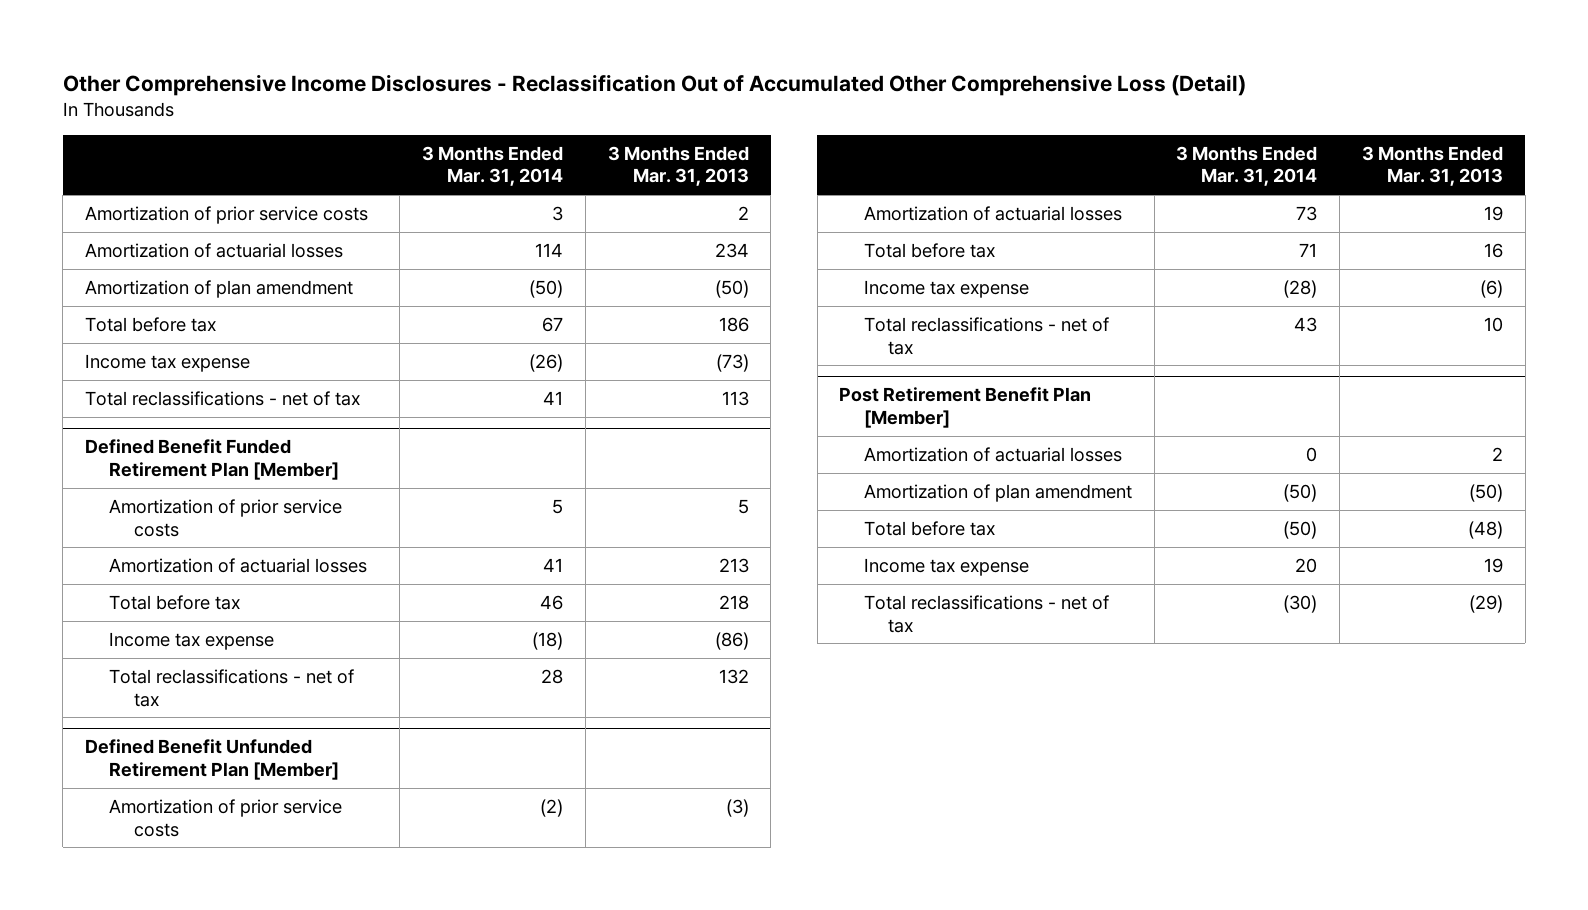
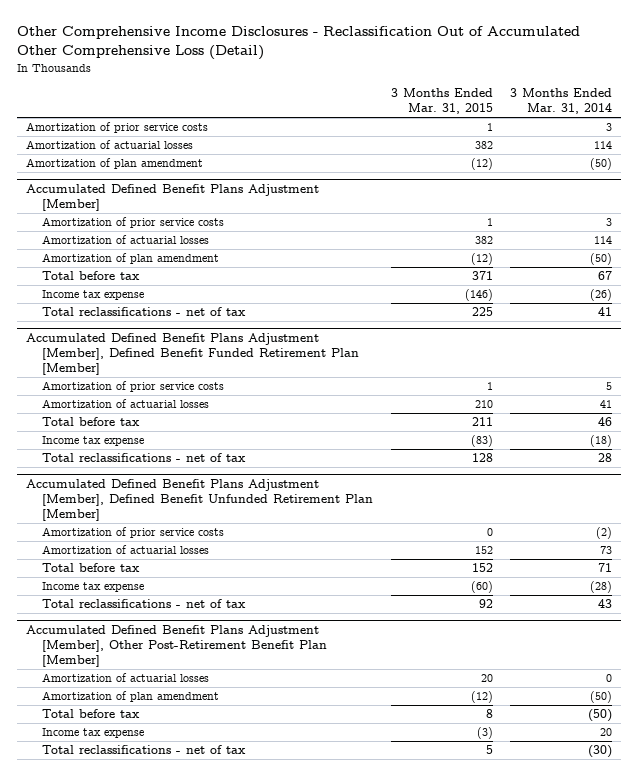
- | 3 Months Ended Mar. 31, 2014 | 3 Months Ended Mar. 31, 2013
+ | 3 Months Ended Mar. 31, 2015 | 3 Months Ended Mar. 31, 2014
+ Accumulated Defined Benefit Plans Adjustment [Member]
+ Amortization of prior service costs | 1 | 3
+ Amortization of actuarial losses | 382 | 114
+ Amortization of plan amendment | (12) | (50)
- Defined Benefit Funded Retirement Plan [Member]
+ Accumulated Defined Benefit Plans Adjustment [Member], Defined Benefit Funded Retirement Plan [Member]
- Defined Benefit Unfunded Retirement Plan [Member]
+ Accumulated Defined Benefit Plans Adjustment [Member], Defined Benefit Unfunded Retirement Plan [Member]
- Post Retirement Benefit Plan [Member]
+ Accumulated Defined Benefit Plans Adjustment [Member], Other Post-Retirement Benefit Plan [Member]

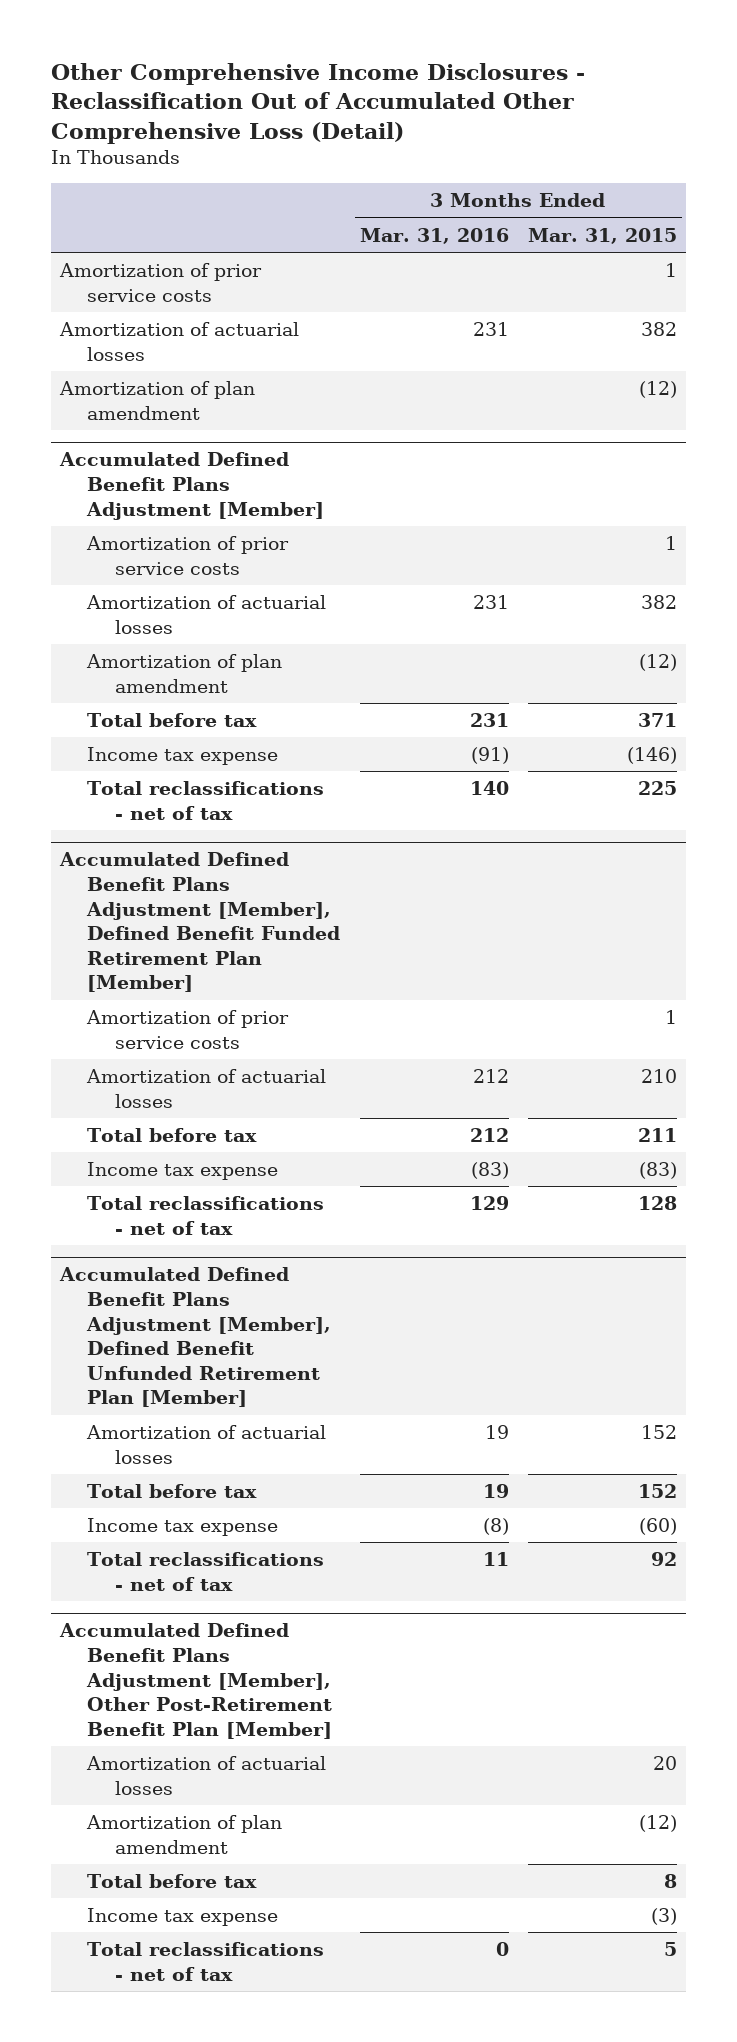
- | 3 Months Ended Mar. 31, 2015 | 3 Months Ended Mar. 31, 2014
+ | 3 Months Ended Mar. 31, 2016 | 3 Months Ended Mar. 31, 2015
@ Accumulated Defined Benefit Plans Adjustment [Member], Defined Benefit Unfunded Retirement Plan [Member]
- Amortization of prior service costs | 0 | (2)

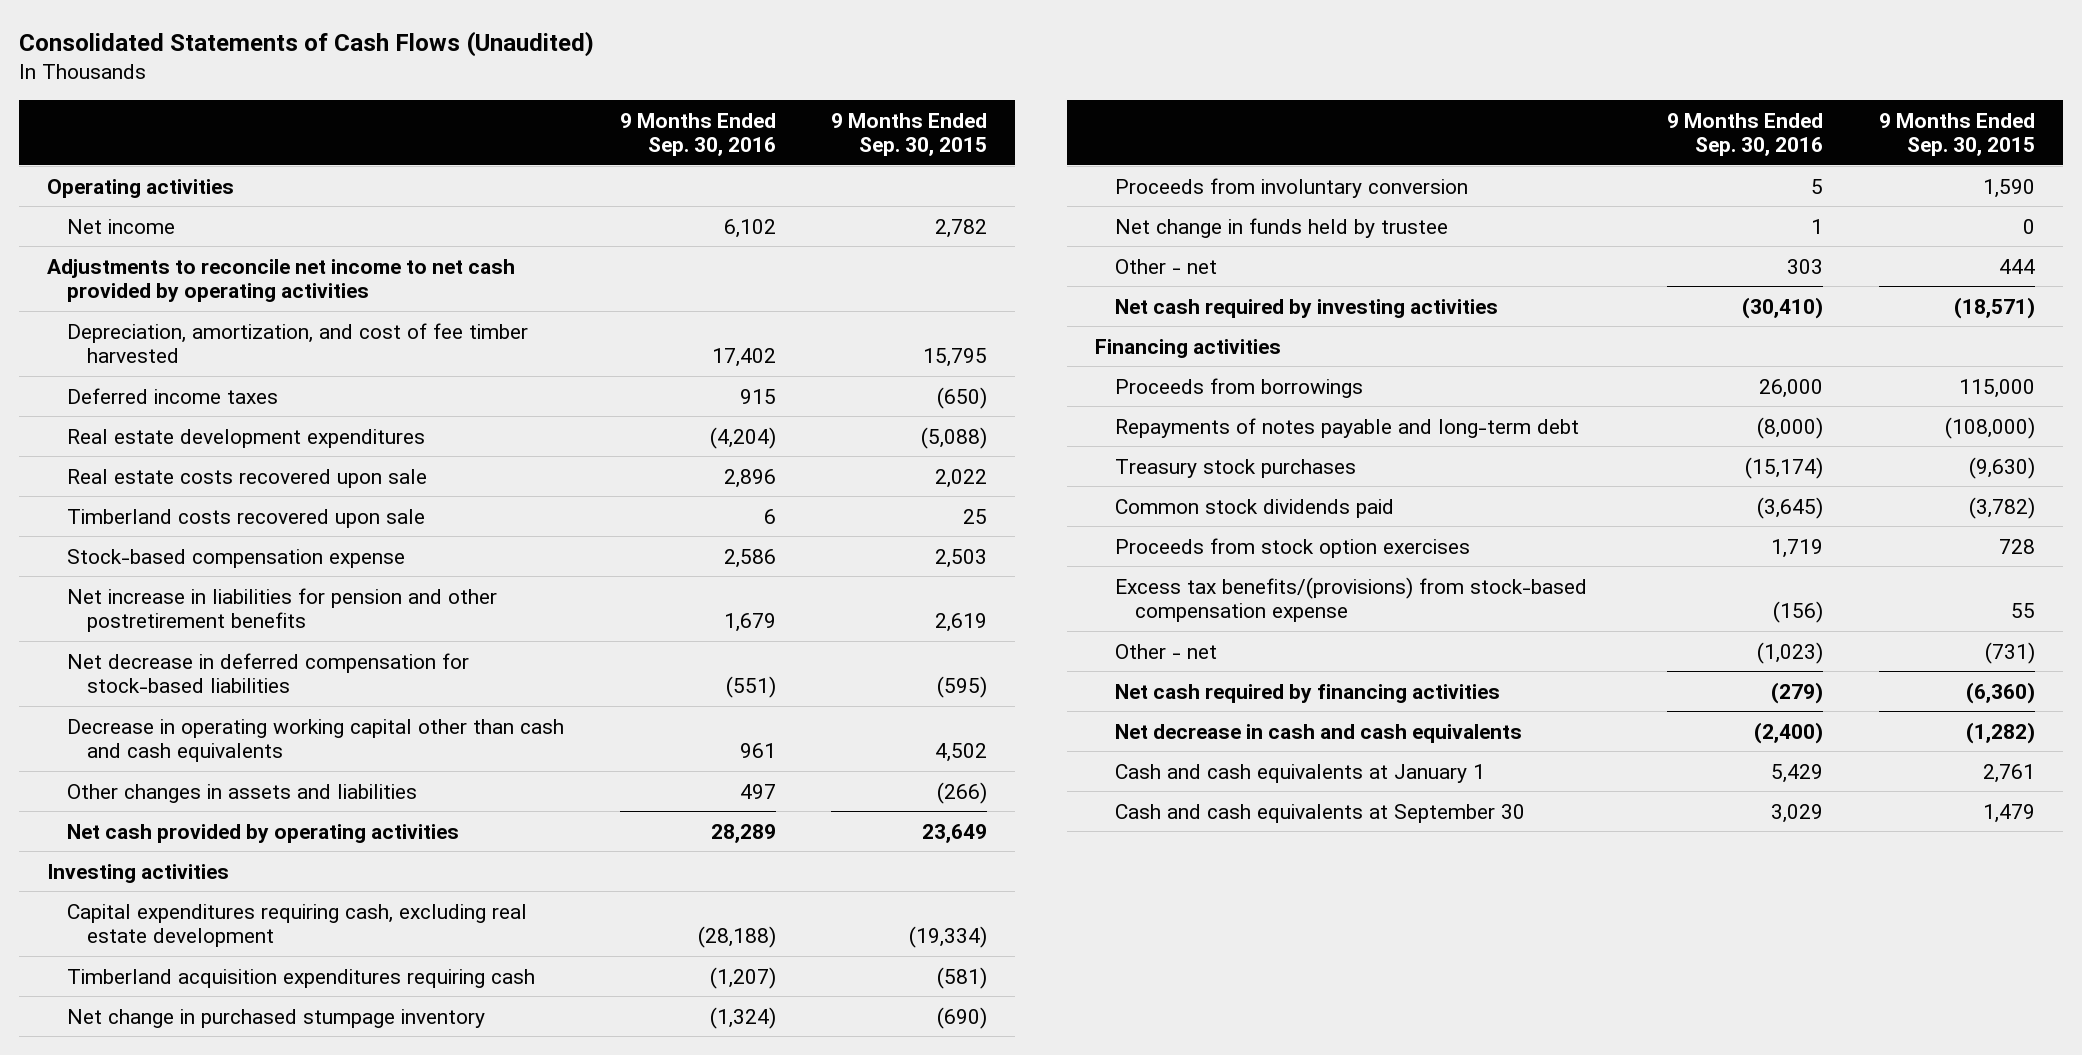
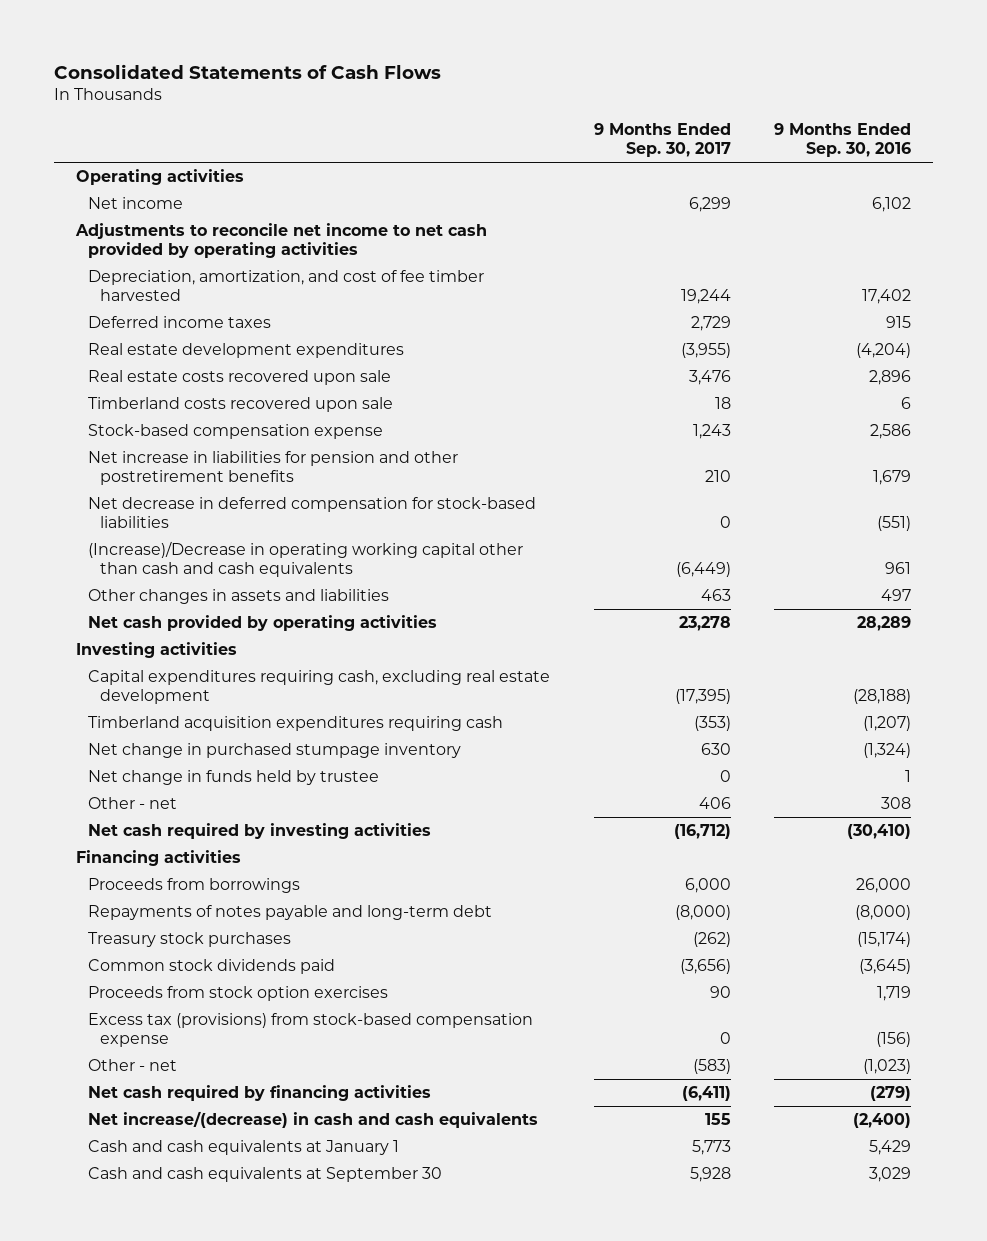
- Consolidated Statements of Cash Flows (Unaudited)
+ Consolidated Statements of Cash Flows
- | 9 Months Ended Sep. 30, 2016 | 9 Months Ended Sep. 30, 2015
+ | 9 Months Ended Sep. 30, 2017 | 9 Months Ended Sep. 30, 2016
- Decrease in operating working capital other than cash and cash equivalents | 961 | 4,502
+ (Increase)/Decrease in operating working capital other than cash and cash equivalents | (6,449) | 961
- Proceeds from involuntary conversion | 5 | 1,590
- Other - net | 303 | 444
+ Other - net | 406 | 308
- Excess tax benefits/(provisions) from stock-based compensation expense | (156) | 55
+ Excess tax (provisions) from stock-based compensation expense | 0 | (156)
- Net decrease in cash and cash equivalents | (2,400) | (1,282)
+ Net increase/(decrease) in cash and cash equivalents | 155 | (2,400)

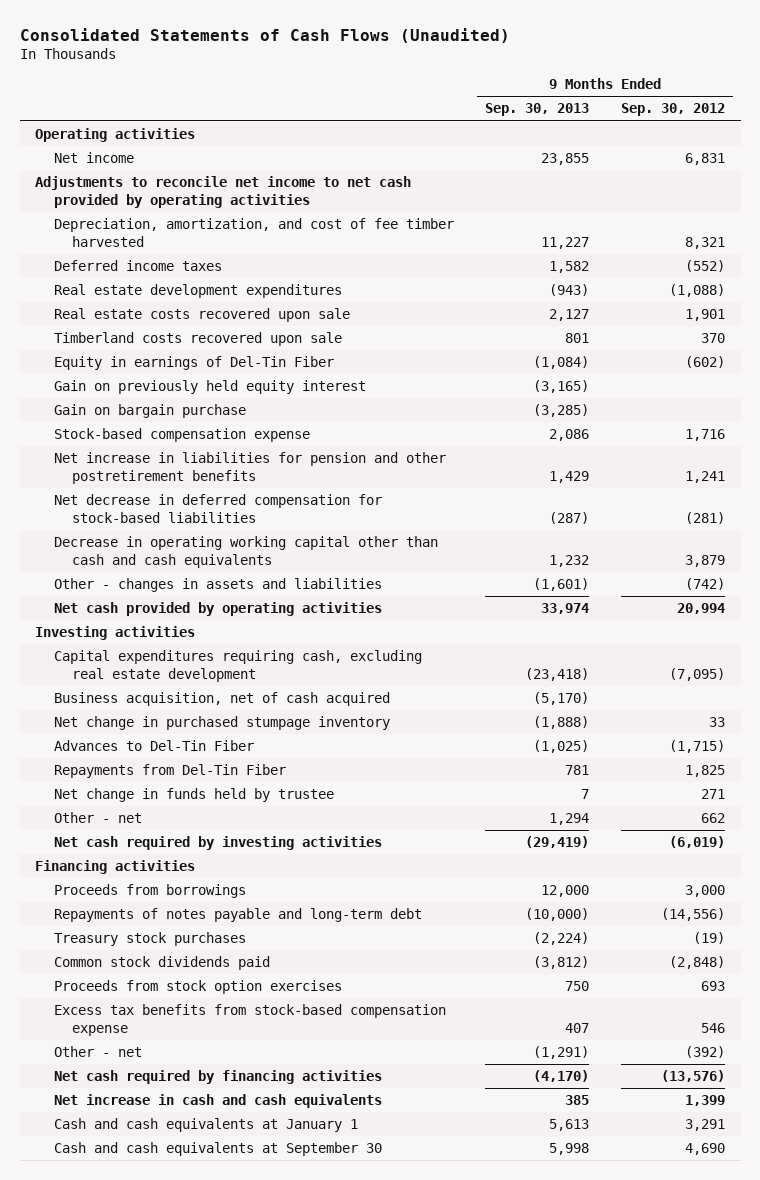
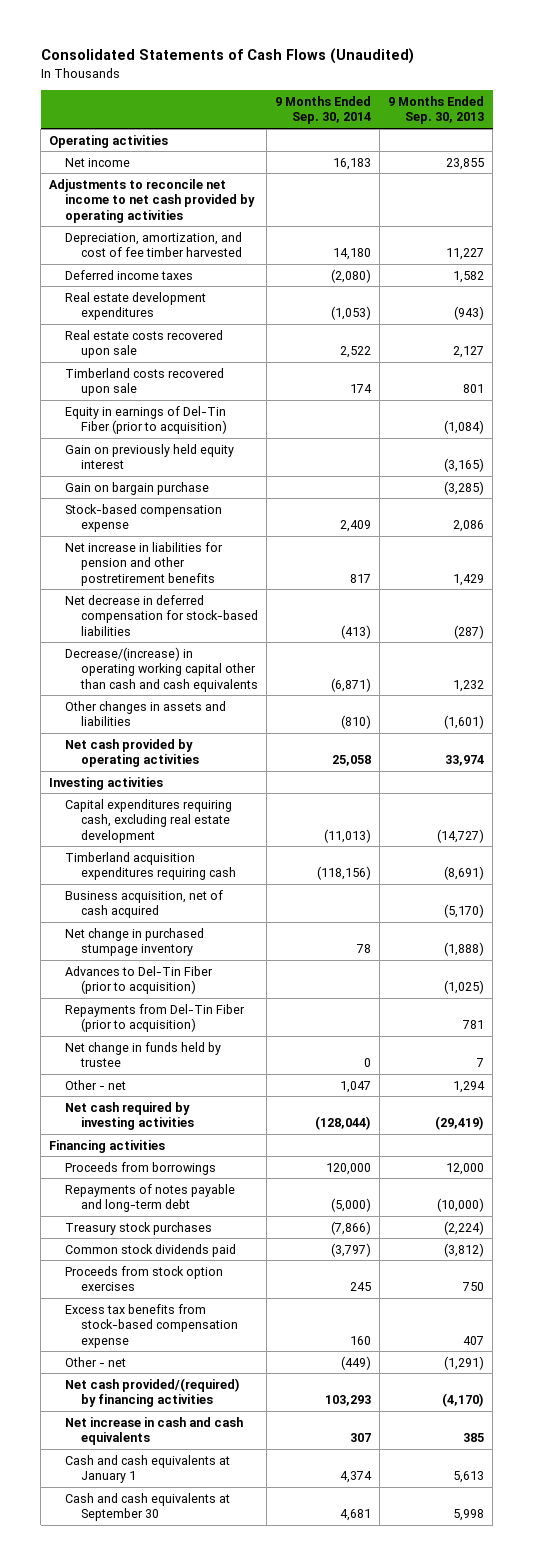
- | 9 Months Ended Sep. 30, 2013 | 9 Months Ended Sep. 30, 2012
+ | 9 Months Ended Sep. 30, 2014 | 9 Months Ended Sep. 30, 2013
- Equity in earnings of Del-Tin Fiber | (1,084) | (602)
+ Equity in earnings of Del-Tin Fiber (prior to acquisition) | | (1,084)
- Decrease in operating working capital other than cash and cash equivalents | 1,232 | 3,879
- Other - changes in assets and liabilities | (1,601) | (742)
+ Decrease/(increase) in operating working capital other than cash and cash equivalents | (6,871) | 1,232
+ Other changes in assets and liabilities | (810) | (1,601)
- Capital expenditures requiring cash, excluding real estate development | (23,418) | (7,095)
+ Capital expenditures requiring cash, excluding real estate development | (11,013) | (14,727)
+ Timberland acquisition expenditures requiring cash | (118,156) | (8,691)
- Advances to Del-Tin Fiber | (1,025) | (1,715)
- Repayments from Del-Tin Fiber | 781 | 1,825
+ Advances to Del-Tin Fiber (prior to acquisition) | | (1,025)
+ Repayments from Del-Tin Fiber (prior to acquisition) | | 781
- Net cash required by financing activities | (4,170) | (13,576)
+ Net cash provided/(required) by financing activities | 103,293 | (4,170)

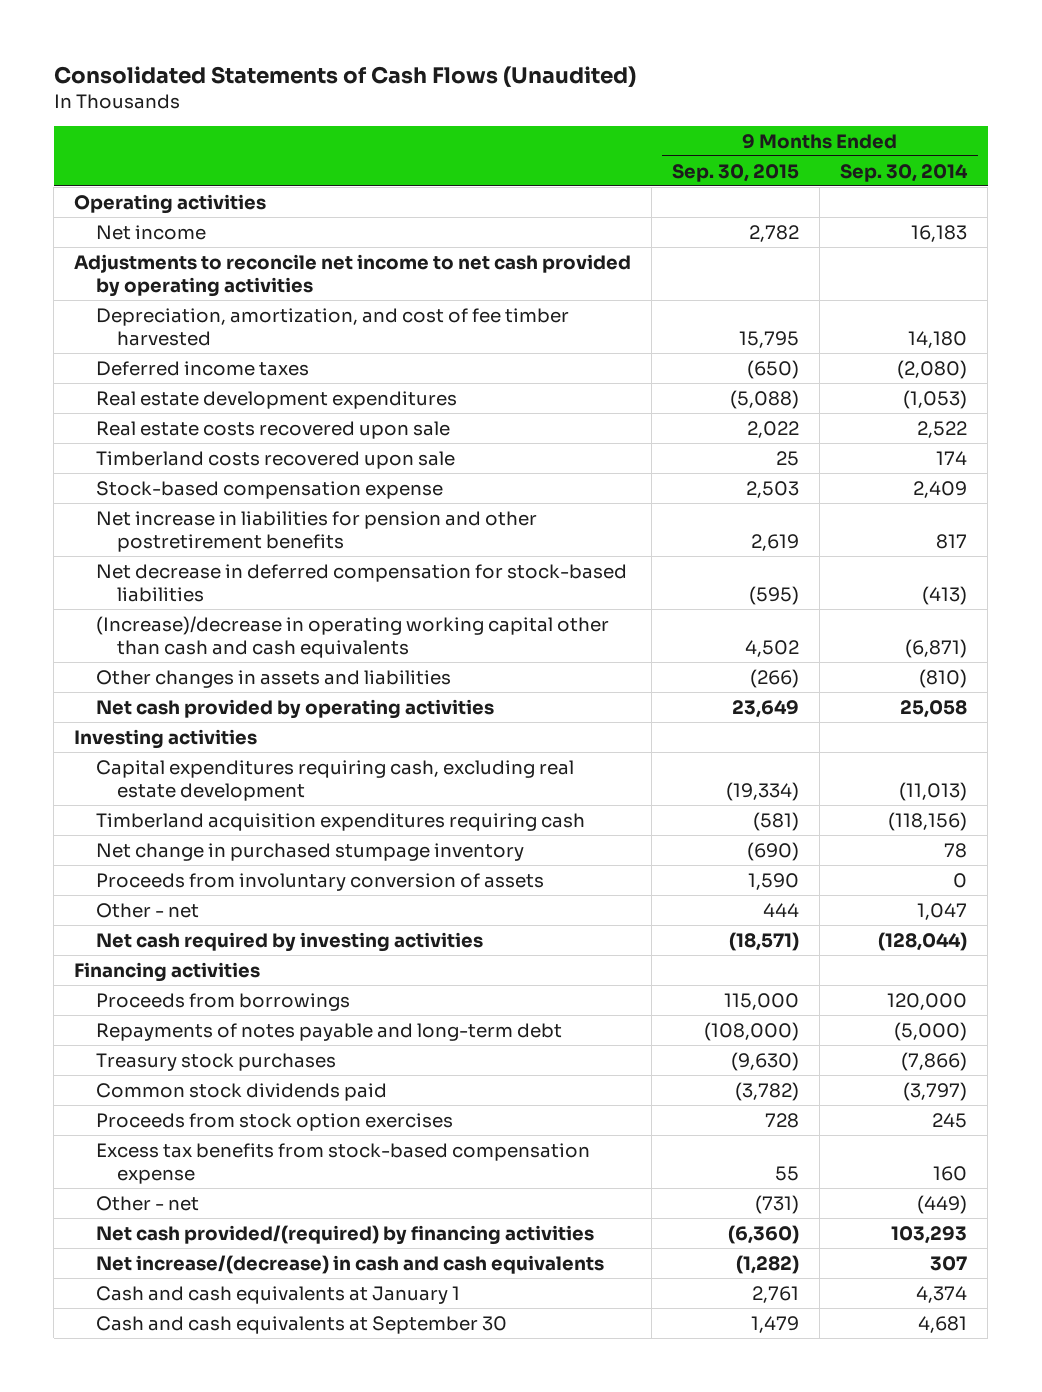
- | 9 Months Ended Sep. 30, 2014 | 9 Months Ended Sep. 30, 2013
+ | 9 Months Ended Sep. 30, 2015 | 9 Months Ended Sep. 30, 2014
- Equity in earnings of Del-Tin Fiber (prior to acquisition) | | (1,084)
- Gain on previously held equity interest | | (3,165)
- Gain on bargain purchase | | (3,285)
- Decrease/(increase) in operating working capital other than cash and cash equivalents | (6,871) | 1,232
+ (Increase)/decrease in operating working capital other than cash and cash equivalents | 4,502 | (6,871)
- Business acquisition, net of cash acquired | | (5,170)
- Advances to Del-Tin Fiber (prior to acquisition) | | (1,025)
- Repayments from Del-Tin Fiber (prior to acquisition) | | 781
- Net change in funds held by trustee | 0 | 7
+ Proceeds from involuntary conversion of assets | 1,590 | 0
- Net increase in cash and cash equivalents | 307 | 385
+ Net increase/(decrease) in cash and cash equivalents | (1,282) | 307

